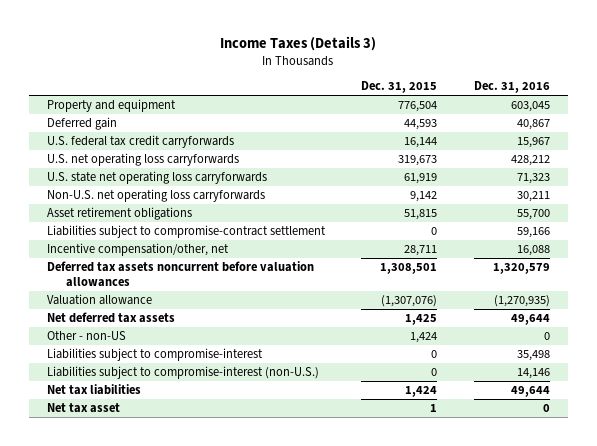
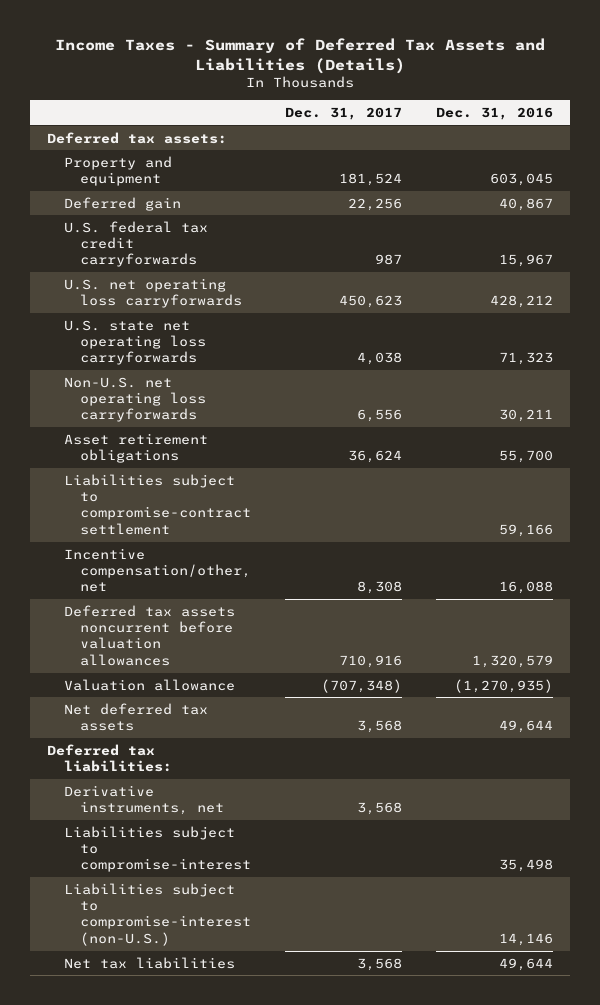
- Income Taxes (Details 3)
+ Income Taxes - Summary of Deferred Tax Assets and Liabilities (Details)
- | Dec. 31, 2015 | Dec. 31, 2016
+ | Dec. 31, 2017 | Dec. 31, 2016
+ Deferred tax assets:
- Other - non-US | 1,424 | 0
+ Deferred tax liabilities:
+ Derivative instruments, net | 3,568 |
- Net tax asset | 1 | 0

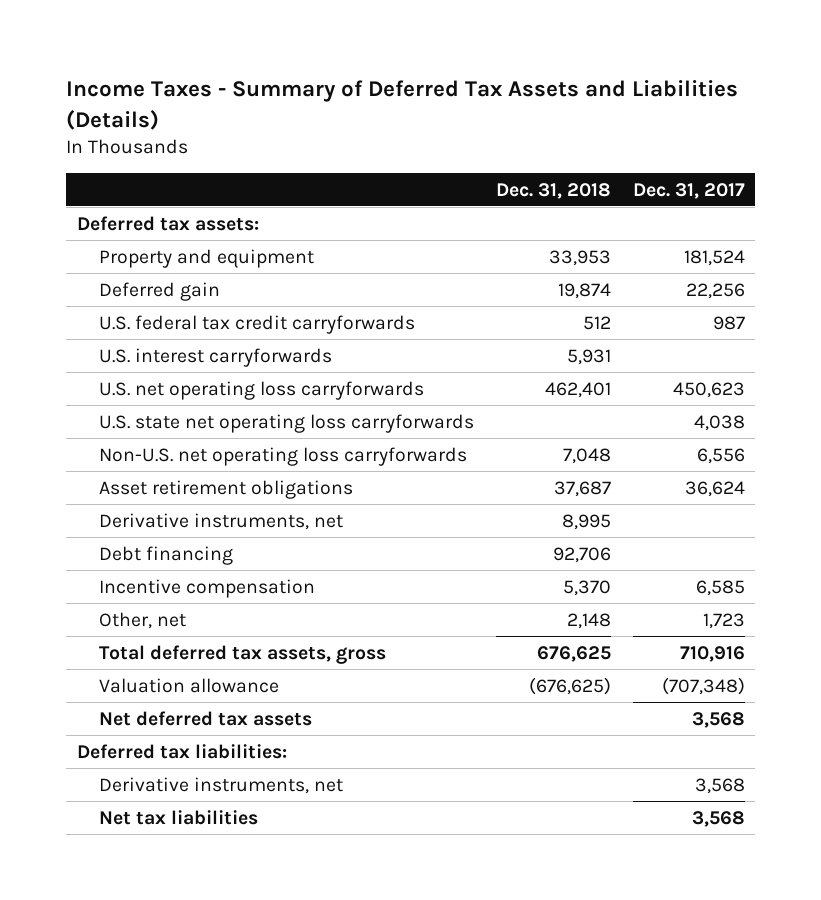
- | Dec. 31, 2017 | Dec. 31, 2016
+ | Dec. 31, 2018 | Dec. 31, 2017
+ U.S. interest carryforwards | 5,931 |
- Liabilities subject to compromise-contract settlement | | 59,166
- Incentive compensation/other, net | 8,308 | 16,088
- Deferred tax assets noncurrent before valuation allowances | 710,916 | 1,320,579
+ Derivative instruments, net | 8,995 |
+ Debt financing | 92,706 |
+ Incentive compensation | 5,370 | 6,585
+ Other, net | 2,148 | 1,723
+ Total deferred tax assets, gross | 676,625 | 710,916
- Liabilities subject to compromise-interest | | 35,498
- Liabilities subject to compromise-interest (non-U.S.) | | 14,146

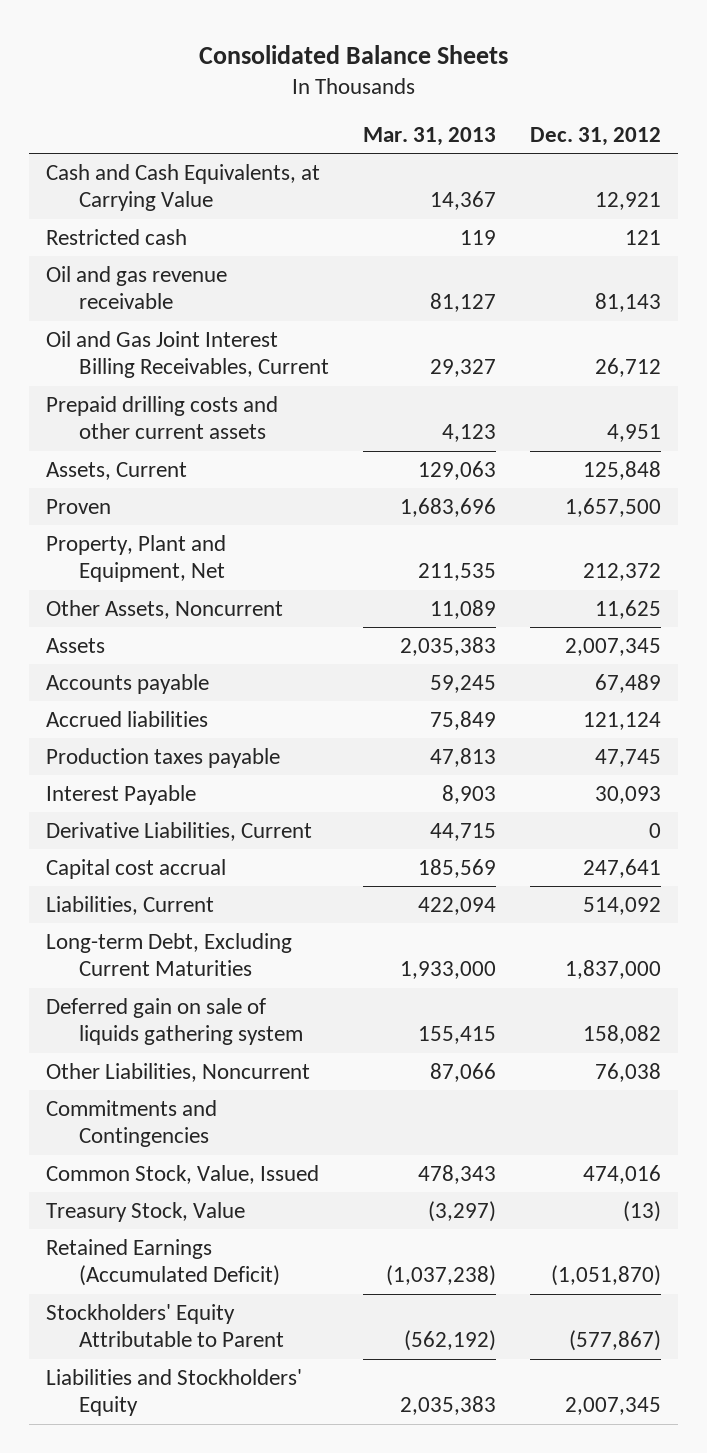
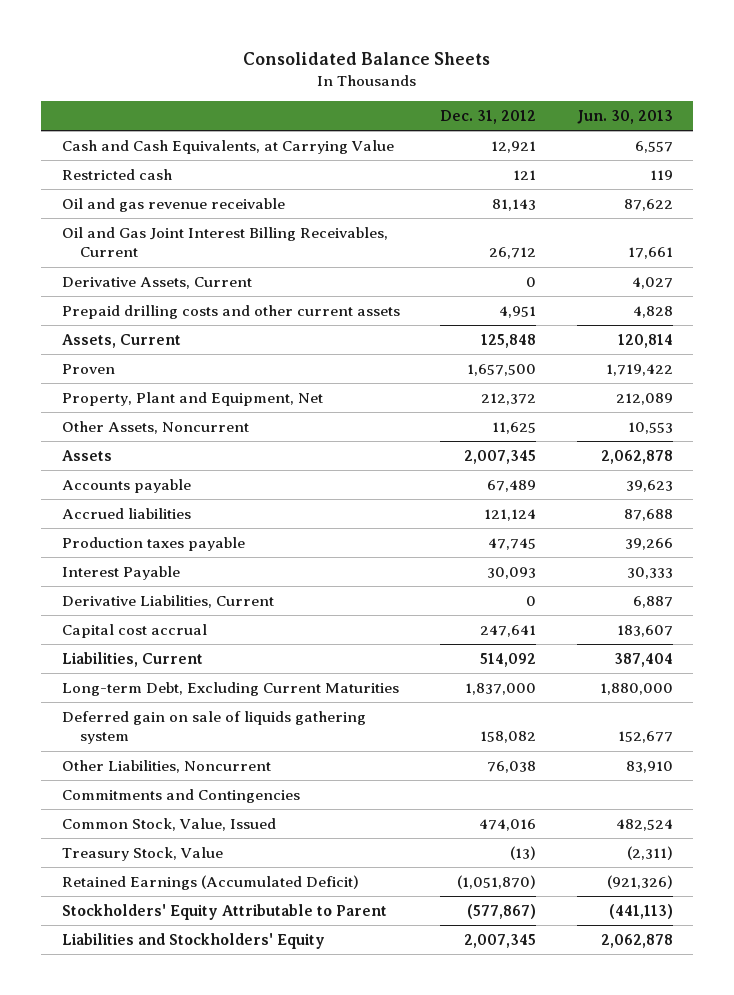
- | Mar. 31, 2013 | Dec. 31, 2012
+ | Dec. 31, 2012 | Jun. 30, 2013
+ Derivative Assets, Current | 0 | 4,027

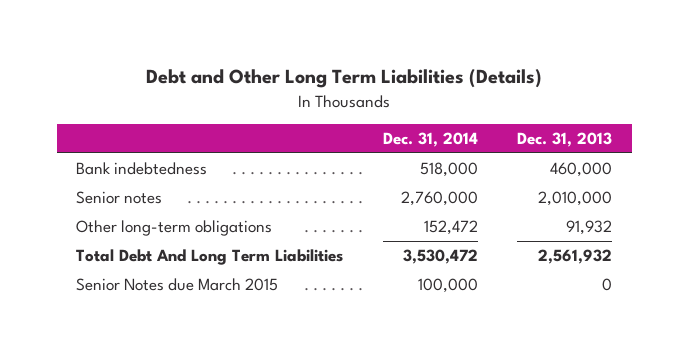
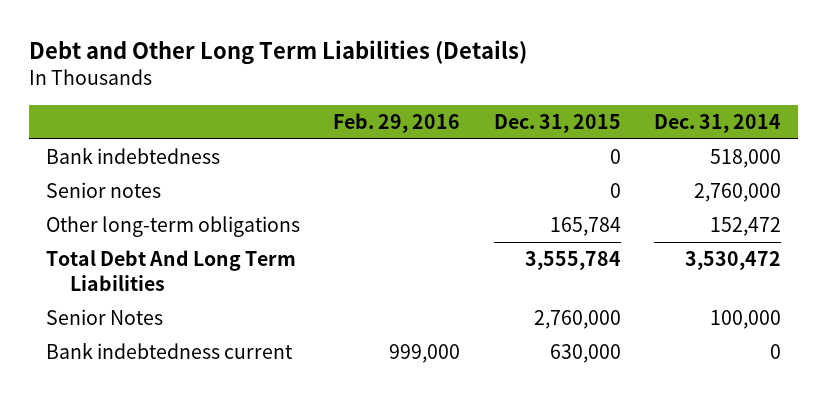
- | Dec. 31, 2014 | Dec. 31, 2013
+ | Feb. 29, 2016 | Dec. 31, 2015 | Dec. 31, 2014
- Senior Notes due March 2015 | 100,000 | 0
+ Senior Notes | | 2,760,000 | 100,000
+ Bank indebtedness current | 999,000 | 630,000 | 0

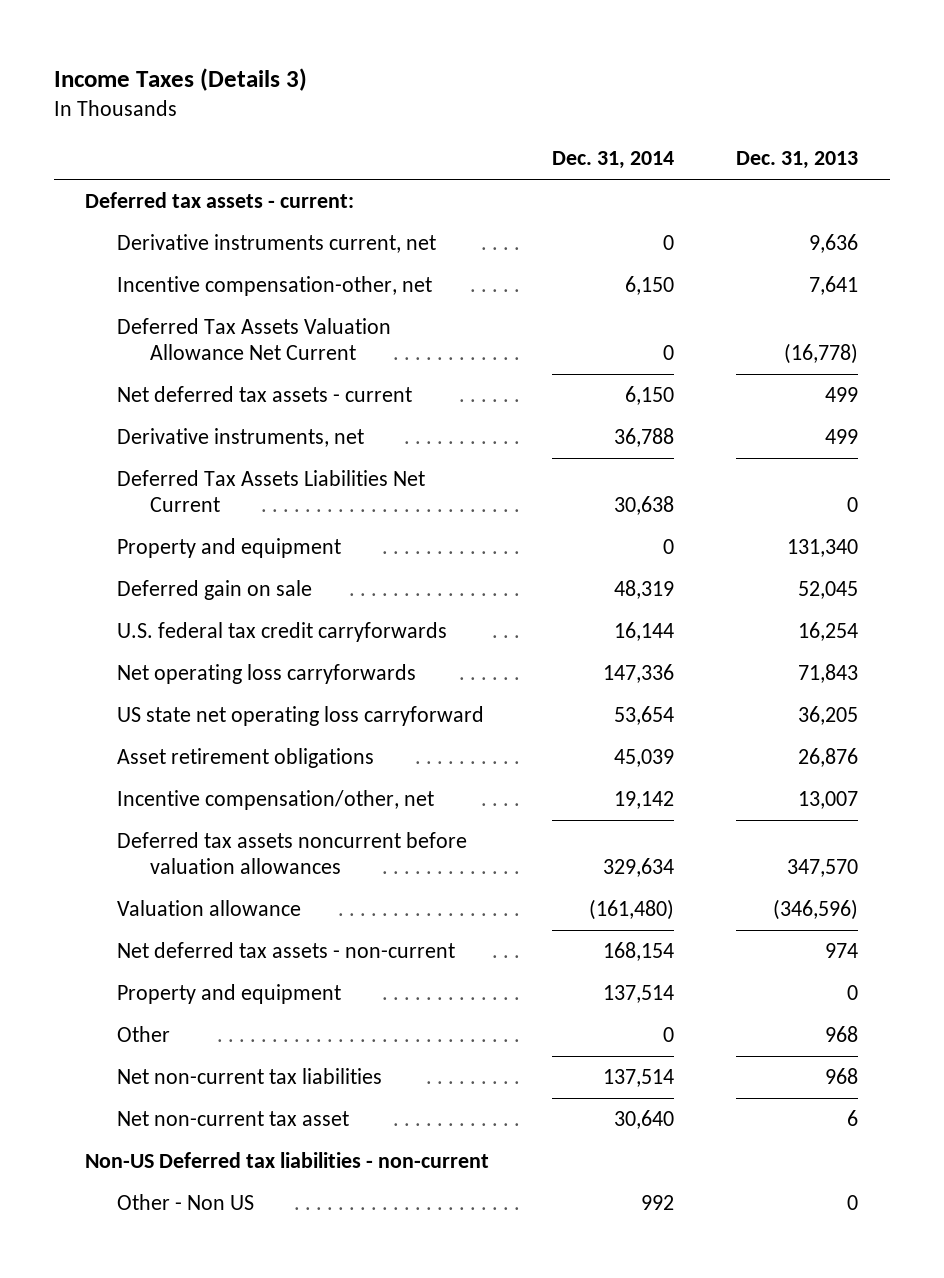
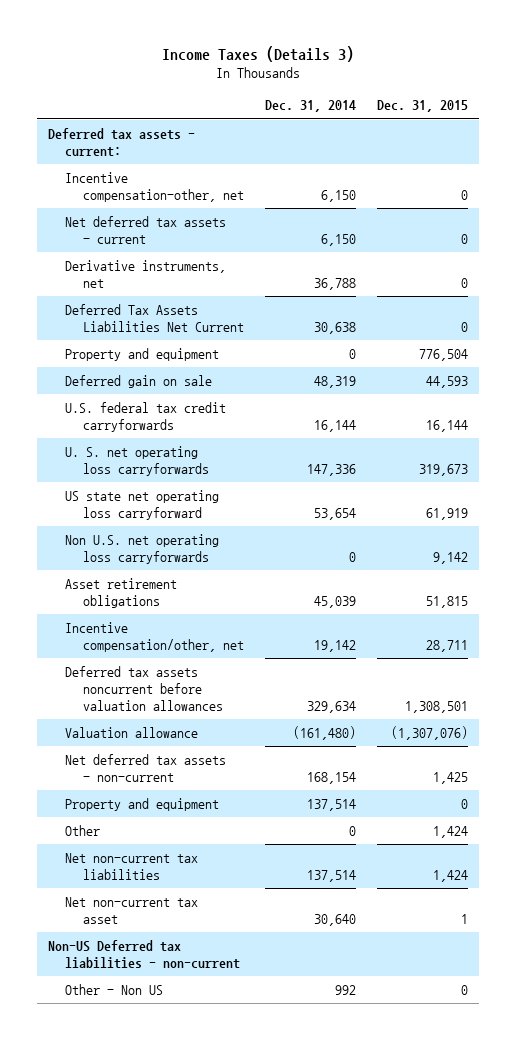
- | Dec. 31, 2014 | Dec. 31, 2013
+ | Dec. 31, 2014 | Dec. 31, 2015
- Derivative instruments current, net | 0 | 9,636
- Deferred Tax Assets Valuation Allowance Net Current | 0 | (16,778)
- Net operating loss carryforwards | 147,336 | 71,843
+ U. S. net operating loss carryforwards | 147,336 | 319,673
+ Non U.S. net operating loss carryforwards | 0 | 9,142

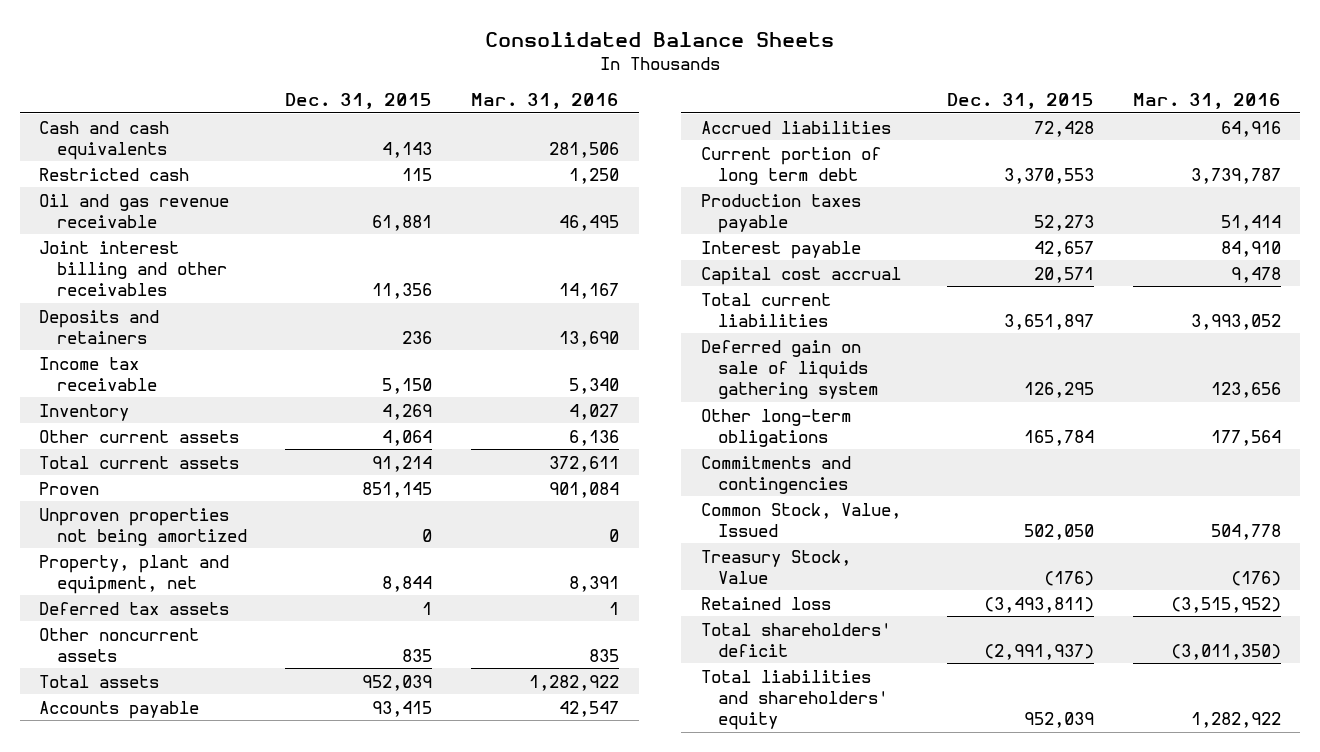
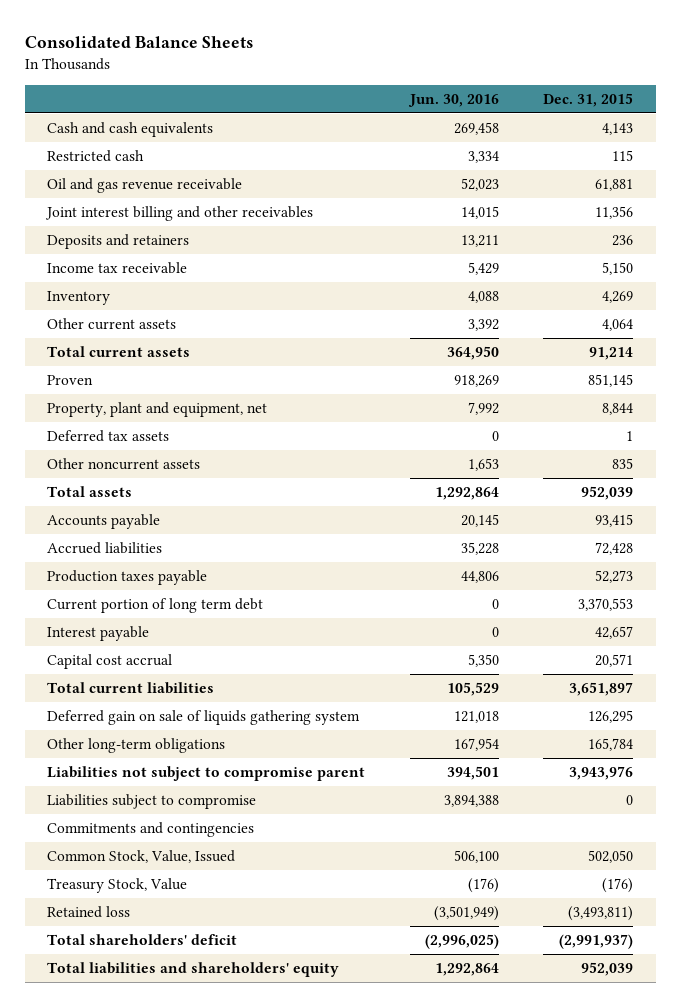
- | Dec. 31, 2015 | Mar. 31, 2016
+ | Jun. 30, 2016 | Dec. 31, 2015
- Unproven properties not being amortized | 0 | 0
moved down: Current portion of long term debt | 0 | 3,370,553
+ Liabilities not subject to compromise parent | 394,501 | 3,943,976
+ Liabilities subject to compromise | 3,894,388 | 0

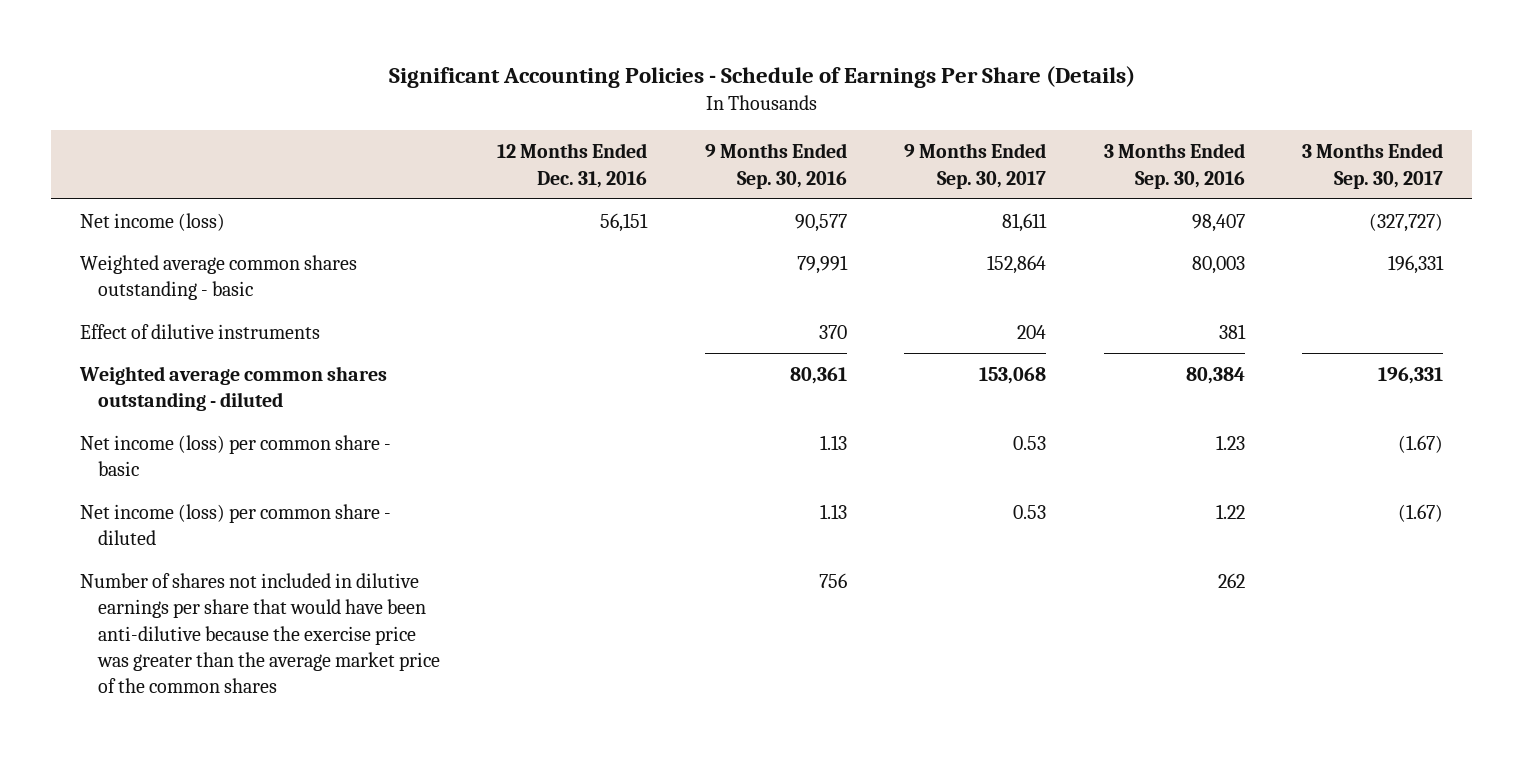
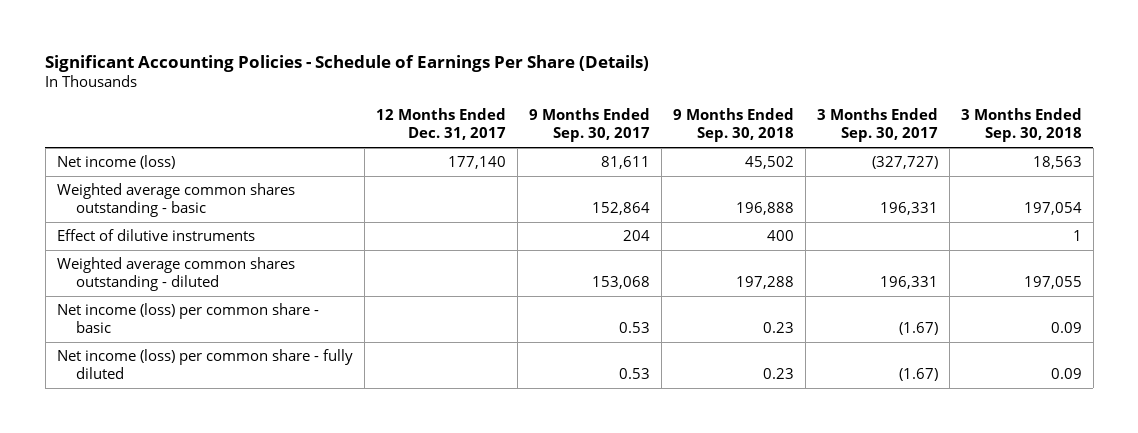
- | 12 Months Ended Dec. 31, 2016 | 9 Months Ended Sep. 30, 2016 | 9 Months Ended Sep. 30, 2017 | 3 Months Ended Sep. 30, 2016 | 3 Months Ended Sep. 30, 2017
+ | 12 Months Ended Dec. 31, 2017 | 9 Months Ended Sep. 30, 2017 | 9 Months Ended Sep. 30, 2018 | 3 Months Ended Sep. 30, 2017 | 3 Months Ended Sep. 30, 2018
- Net income (loss) per common share - diluted | | 1.13 | 0.53 | 1.22 | (1.67)
- Number of shares not included in dilutive earnings per share that would have been anti-dilutive because the exercise price was greater than the average market price of the common shares | | 756 | | 262 |
+ Net income (loss) per common share - fully diluted | | 0.53 | 0.23 | (1.67) | 0.09

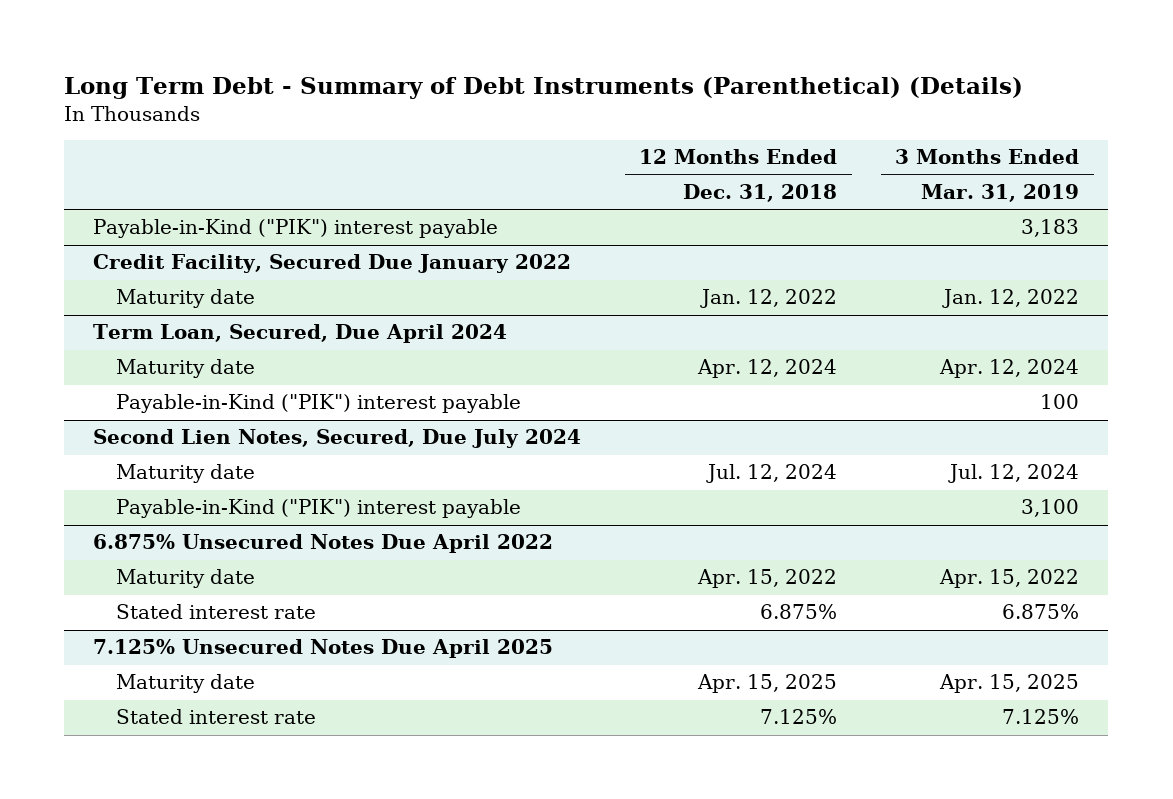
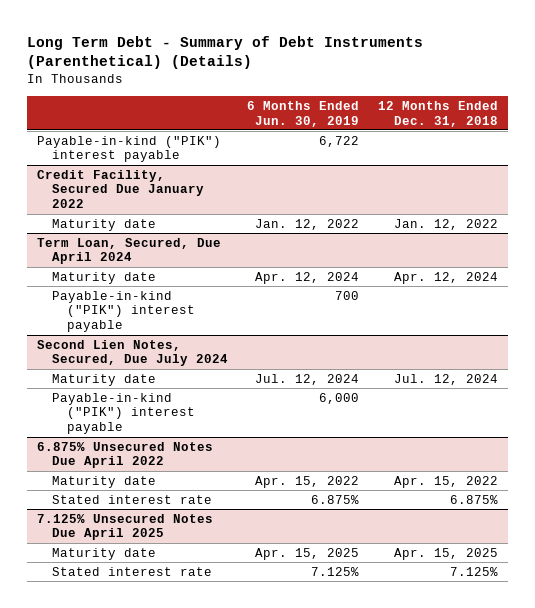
- | 12 Months Ended Dec. 31, 2018 | 3 Months Ended Mar. 31, 2019
+ | 6 Months Ended Jun. 30, 2019 | 12 Months Ended Dec. 31, 2018
- Payable-in-Kind ("PIK") interest payable | | 3,183
+ Payable-in-kind ("PIK") interest payable | 6,722 |
@ Term Loan, Secured, Due April 2024
- Payable-in-Kind ("PIK") interest payable | | 100
+ Payable-in-kind ("PIK") interest payable | 700 |
@ Second Lien Notes, Secured, Due July 2024
- Payable-in-Kind ("PIK") interest payable | | 3,100
+ Payable-in-kind ("PIK") interest payable | 6,000 |

